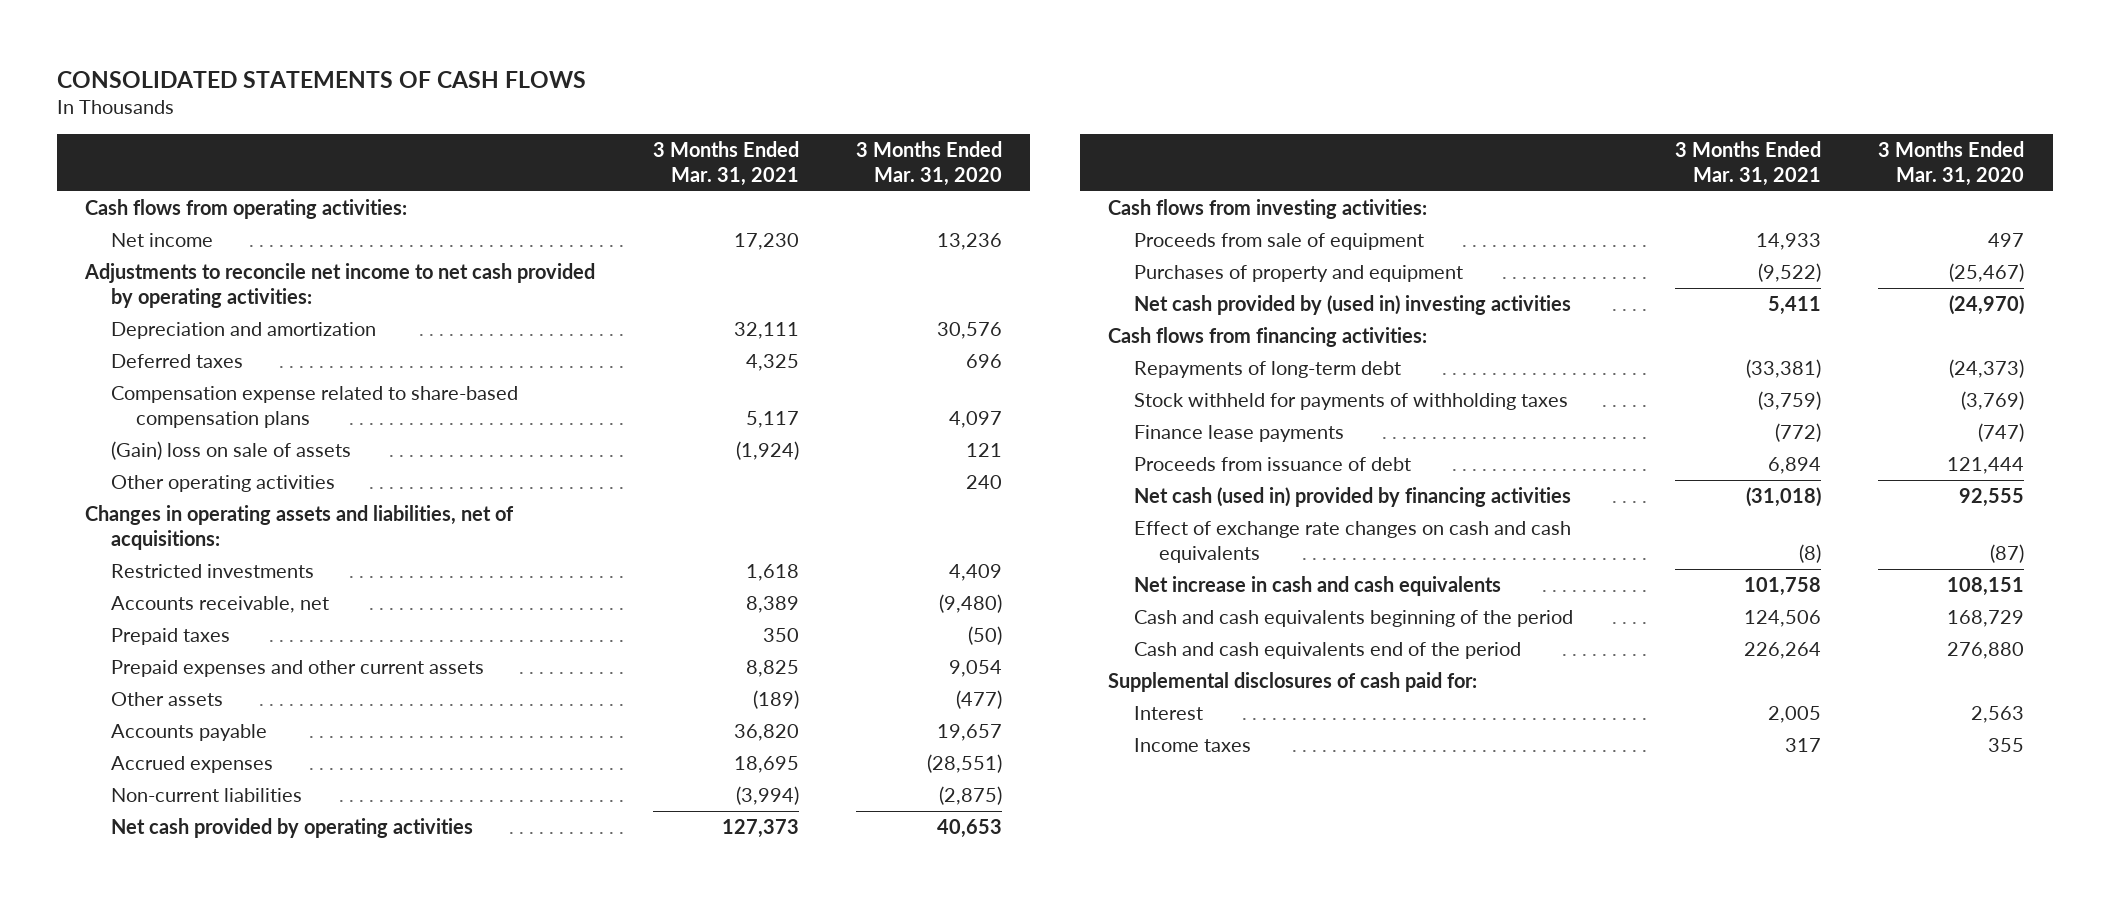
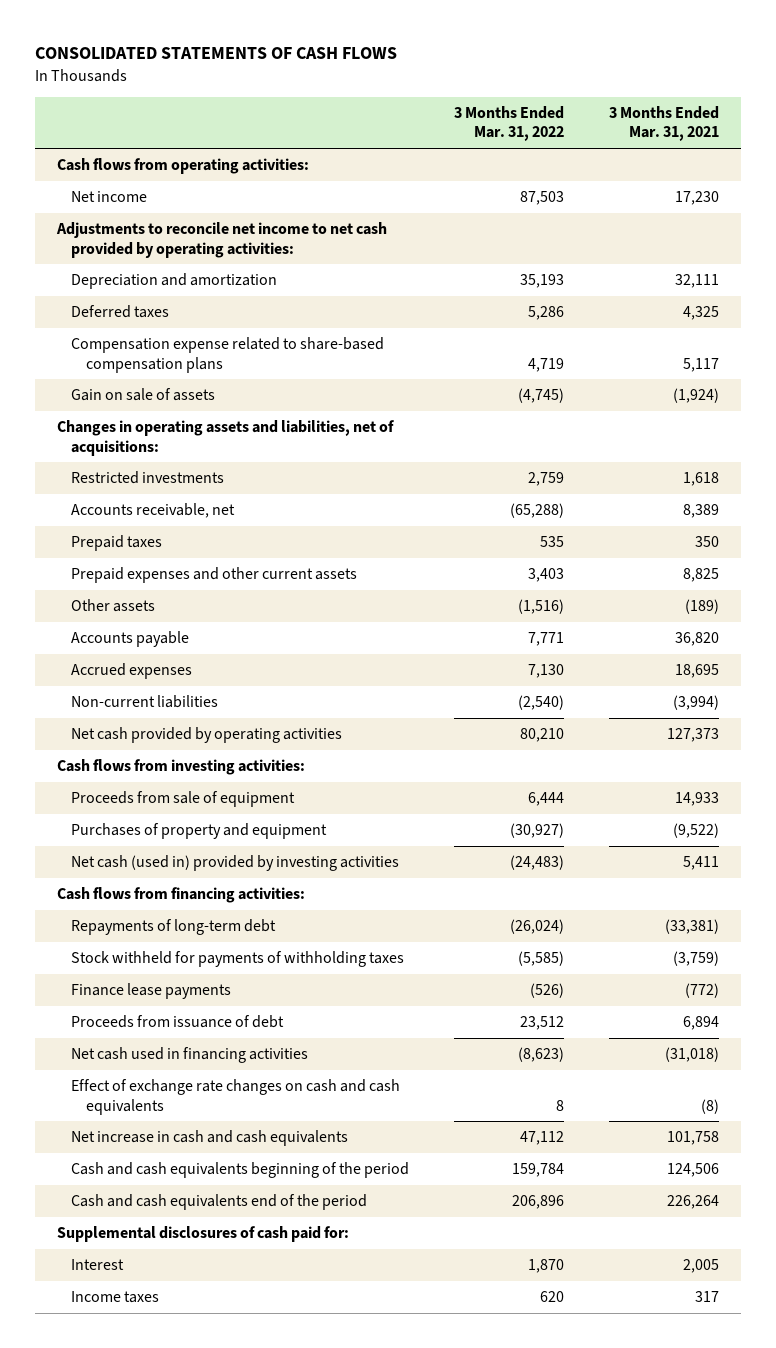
- | 3 Months Ended Mar. 31, 2021 | 3 Months Ended Mar. 31, 2020
+ | 3 Months Ended Mar. 31, 2022 | 3 Months Ended Mar. 31, 2021
- (Gain) loss on sale of assets | (1,924) | 121
- Other operating activities | | 240
+ Gain on sale of assets | (4,745) | (1,924)
- Net cash provided by (used in) investing activities | 5,411 | (24,970)
+ Net cash (used in) provided by investing activities | (24,483) | 5,411
- Net cash (used in) provided by financing activities | (31,018) | 92,555
+ Net cash used in financing activities | (8,623) | (31,018)

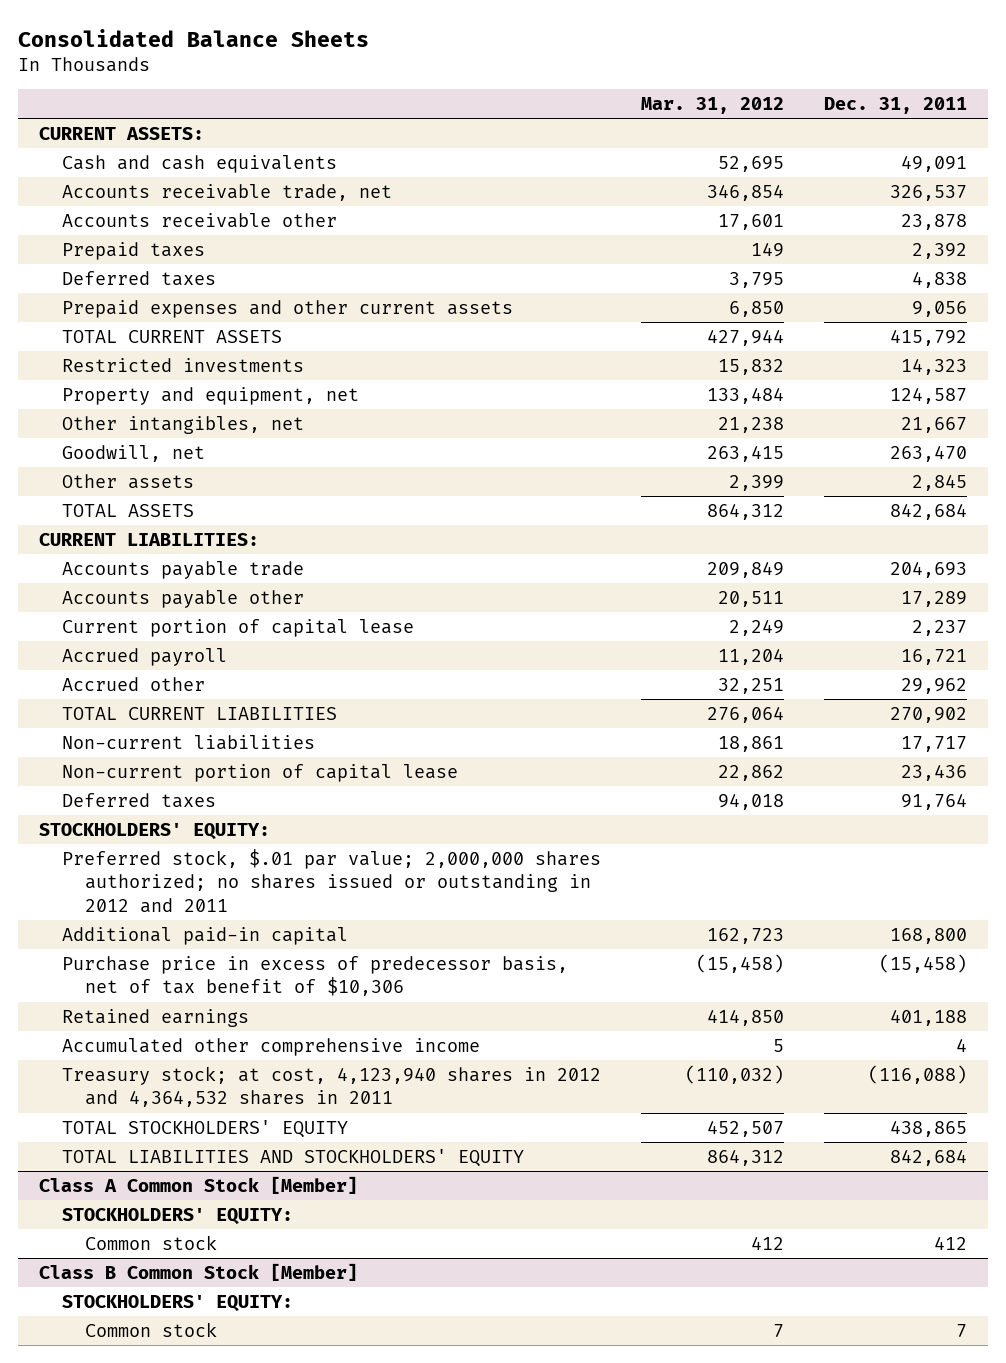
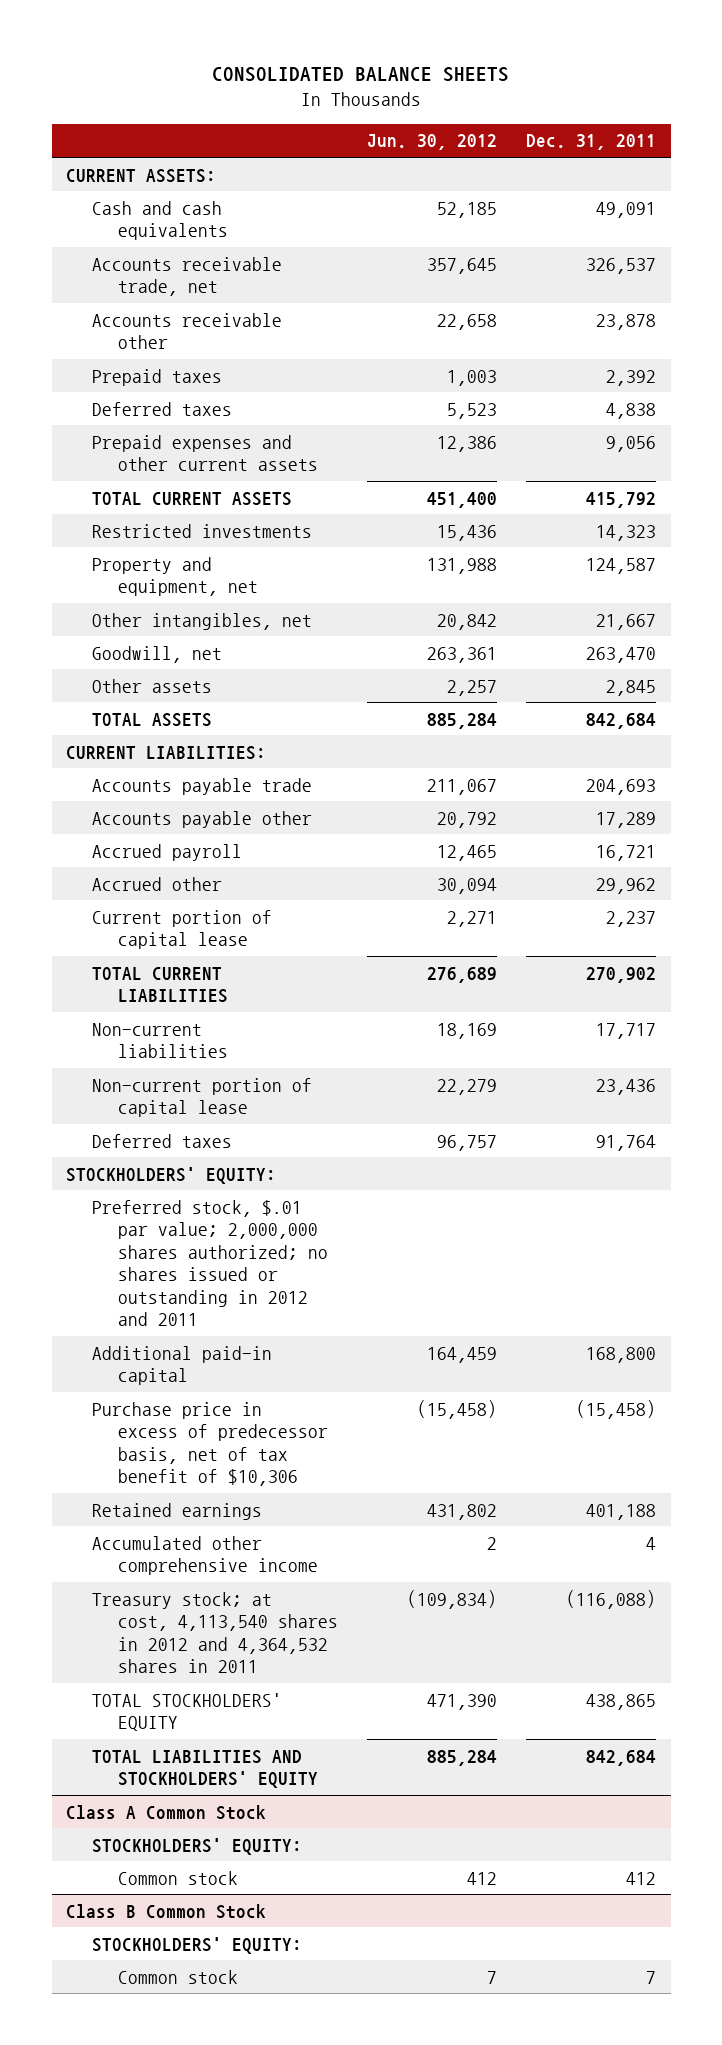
- Consolidated Balance Sheets
+ CONSOLIDATED BALANCE SHEETS
- | Mar. 31, 2012 | Dec. 31, 2011
+ | Jun. 30, 2012 | Dec. 31, 2011
moved down: Current portion of capital lease | 2,271 | 2,237
- Treasury stock; at cost, 4,123,940 shares in 2012 and 4,364,532 shares in 2011 | (110,032) | (116,088)
+ Treasury stock; at cost, 4,113,540 shares in 2012 and 4,364,532 shares in 2011 | (109,834) | (116,088)
- Class A Common Stock [Member]
+ Class A Common Stock
- Class B Common Stock [Member]
+ Class B Common Stock

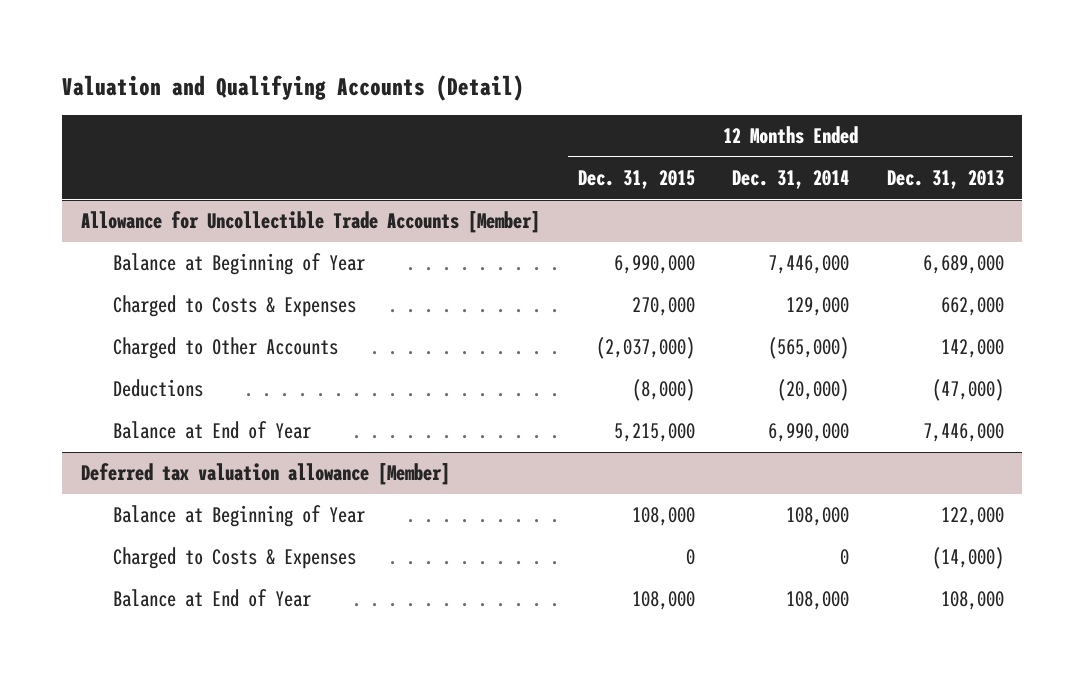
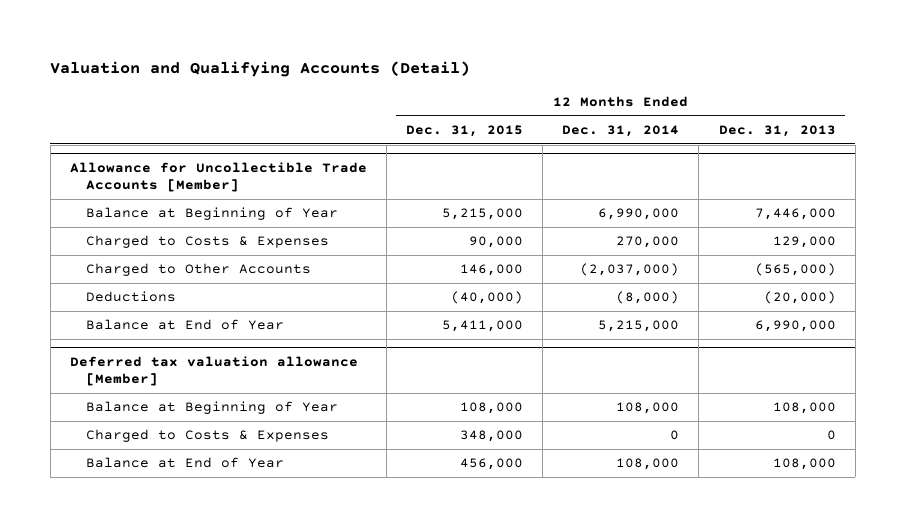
@ Allowance for Uncollectible Trade Accounts [Member]
- Balance at Beginning of Year | 6,990,000 | 7,446,000 | 6,689,000
- Charged to Costs & Expenses | 270,000 | 129,000 | 662,000
- Charged to Other Accounts | (2,037,000) | (565,000) | 142,000
- Deductions | (8,000) | (20,000) | (47,000)
- Balance at End of Year | 5,215,000 | 6,990,000 | 7,446,000
+ Balance at Beginning of Year | 5,215,000 | 6,990,000 | 7,446,000
+ Charged to Costs & Expenses | 90,000 | 270,000 | 129,000
+ Charged to Other Accounts | 146,000 | (2,037,000) | (565,000)
+ Deductions | (40,000) | (8,000) | (20,000)
+ Balance at End of Year | 5,411,000 | 5,215,000 | 6,990,000
@ Deferred tax valuation allowance [Member]
- Balance at Beginning of Year | 108,000 | 108,000 | 122,000
- Charged to Costs & Expenses | 0 | 0 | (14,000)
- Balance at End of Year | 108,000 | 108,000 | 108,000
+ Balance at Beginning of Year | 108,000 | 108,000 | 108,000
+ Charged to Costs & Expenses | 348,000 | 0 | 0
+ Balance at End of Year | 456,000 | 108,000 | 108,000

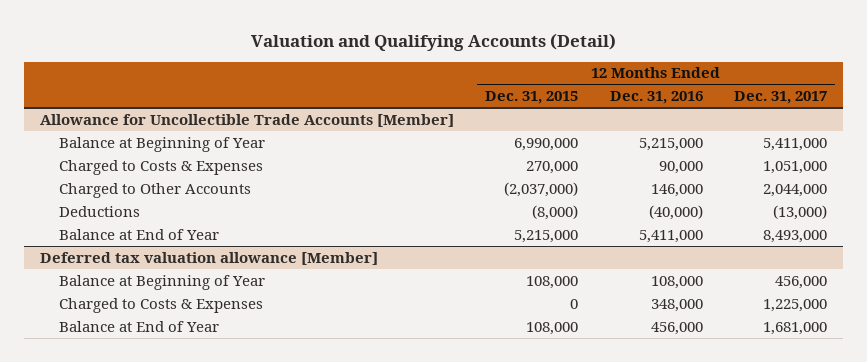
- | 12 Months Ended Dec. 31, 2015 | 12 Months Ended Dec. 31, 2014 | 12 Months Ended Dec. 31, 2013
+ | 12 Months Ended Dec. 31, 2015 | 12 Months Ended Dec. 31, 2016 | 12 Months Ended Dec. 31, 2017
@ Allowance for Uncollectible Trade Accounts [Member]
- Balance at Beginning of Year | 5,215,000 | 6,990,000 | 7,446,000
- Charged to Costs & Expenses | 90,000 | 270,000 | 129,000
- Charged to Other Accounts | 146,000 | (2,037,000) | (565,000)
- Deductions | (40,000) | (8,000) | (20,000)
- Balance at End of Year | 5,411,000 | 5,215,000 | 6,990,000
+ Balance at Beginning of Year | 6,990,000 | 5,215,000 | 5,411,000
+ Charged to Costs & Expenses | 270,000 | 90,000 | 1,051,000
+ Charged to Other Accounts | (2,037,000) | 146,000 | 2,044,000
+ Deductions | (8,000) | (40,000) | (13,000)
+ Balance at End of Year | 5,215,000 | 5,411,000 | 8,493,000
@ Deferred tax valuation allowance [Member]
- Charged to Costs & Expenses | 348,000 | 0 | 0
- Balance at End of Year | 456,000 | 108,000 | 108,000
+ Charged to Costs & Expenses | 0 | 348,000 | 1,225,000
+ Balance at End of Year | 108,000 | 456,000 | 1,681,000

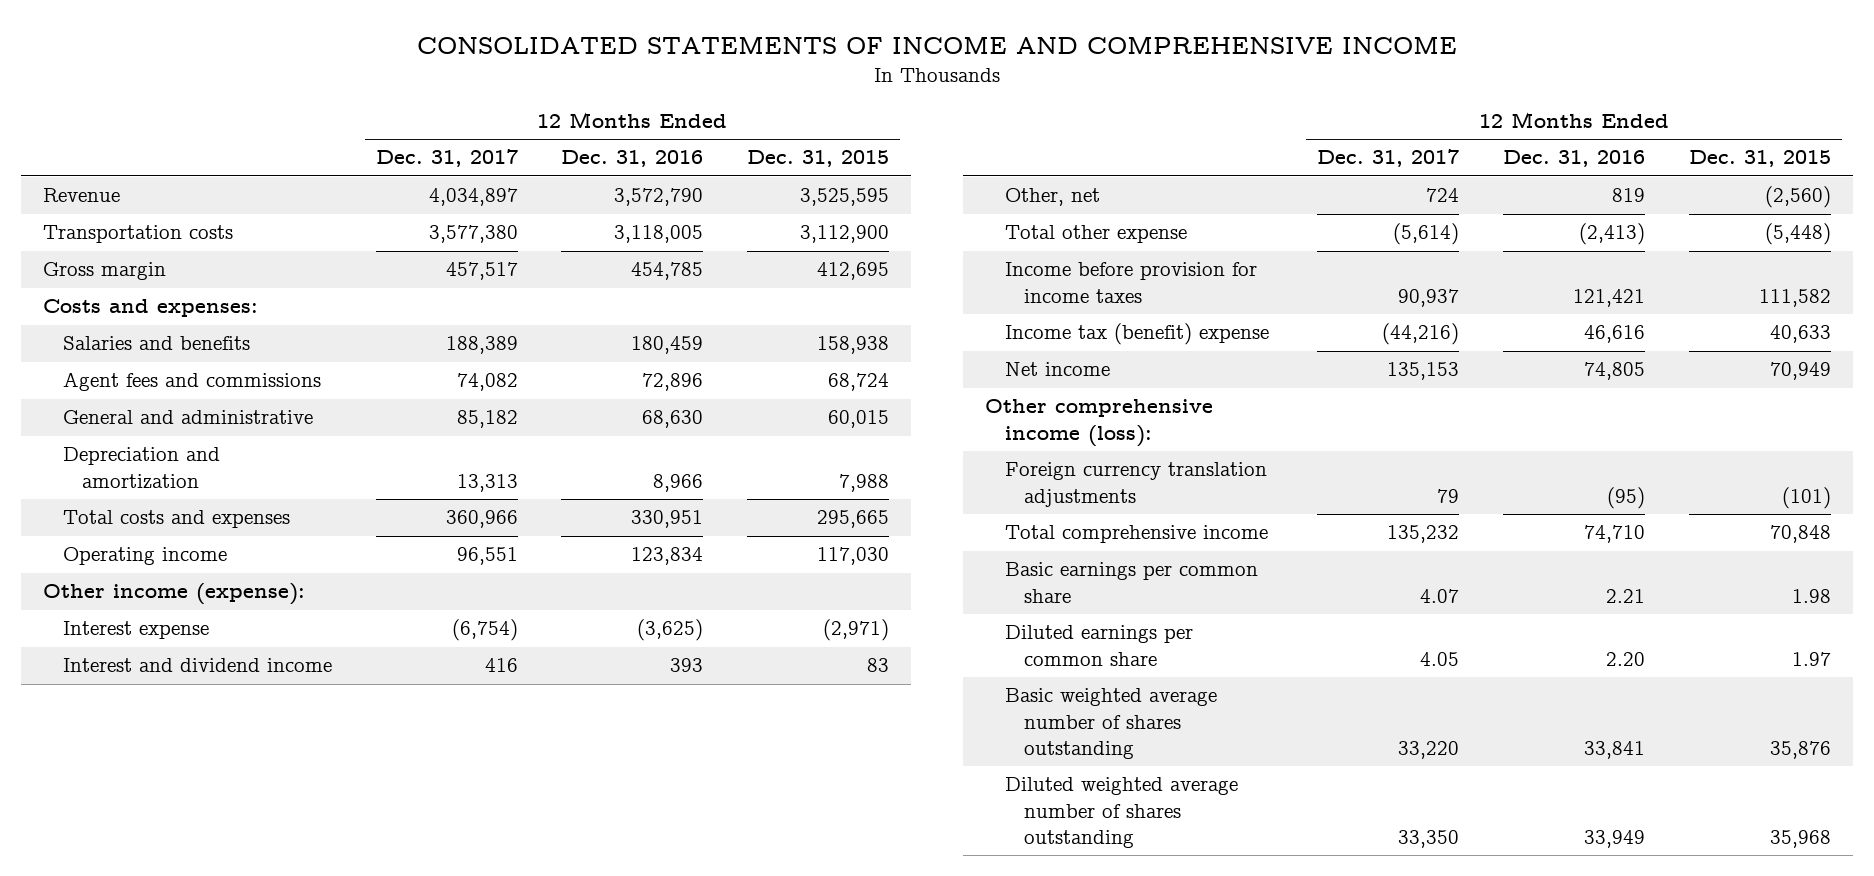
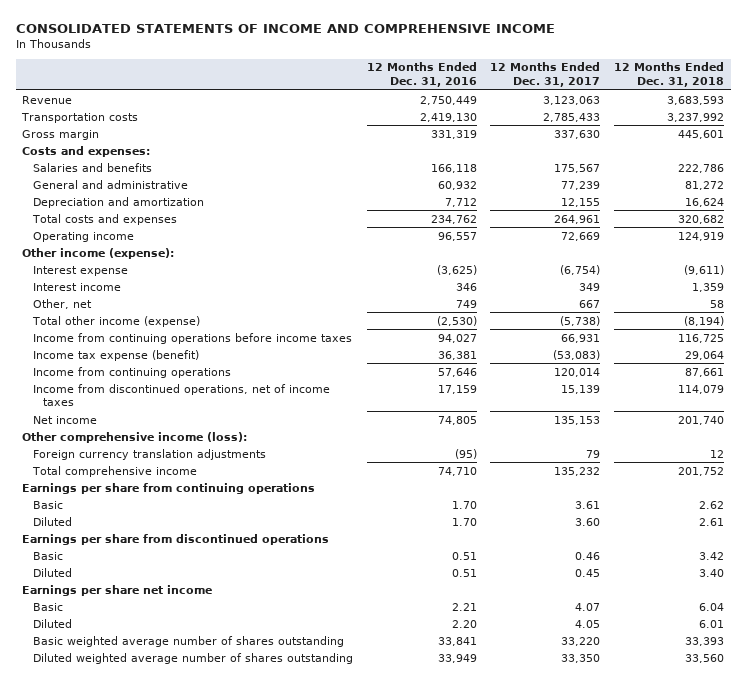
- | 12 Months Ended Dec. 31, 2017 | 12 Months Ended Dec. 31, 2016 | 12 Months Ended Dec. 31, 2015
+ | 12 Months Ended Dec. 31, 2016 | 12 Months Ended Dec. 31, 2017 | 12 Months Ended Dec. 31, 2018
- Revenue | 4,034,897 | 3,572,790 | 3,525,595
- Transportation costs | 3,577,380 | 3,118,005 | 3,112,900
- Gross margin | 457,517 | 454,785 | 412,695
+ Revenue | 2,750,449 | 3,123,063 | 3,683,593
+ Transportation costs | 2,419,130 | 2,785,433 | 3,237,992
+ Gross margin | 331,319 | 337,630 | 445,601
- Salaries and benefits | 188,389 | 180,459 | 158,938
- Agent fees and commissions | 74,082 | 72,896 | 68,724
- General and administrative | 85,182 | 68,630 | 60,015
- Depreciation and amortization | 13,313 | 8,966 | 7,988
- Total costs and expenses | 360,966 | 330,951 | 295,665
- Operating income | 96,551 | 123,834 | 117,030
+ Salaries and benefits | 166,118 | 175,567 | 222,786
+ General and administrative | 60,932 | 77,239 | 81,272
+ Depreciation and amortization | 7,712 | 12,155 | 16,624
+ Total costs and expenses | 234,762 | 264,961 | 320,682
+ Operating income | 96,557 | 72,669 | 124,919
- Interest and dividend income | 416 | 393 | 83
- Other, net | 724 | 819 | (2,560)
- Total other expense | (5,614) | (2,413) | (5,448)
- Income before provision for income taxes | 90,937 | 121,421 | 111,582
- Income tax (benefit) expense | (44,216) | 46,616 | 40,633
+ Interest income | 346 | 349 | 1,359
+ Other, net | 749 | 667 | 58
+ Total other income (expense) | (2,530) | (5,738) | (8,194)
+ Income from continuing operations before income taxes | 94,027 | 66,931 | 116,725
+ Income tax expense (benefit) | 36,381 | (53,083) | 29,064
+ Income from continuing operations | 57,646 | 120,014 | 87,661
+ Income from discontinued operations, net of income taxes | 17,159 | 15,139 | 114,079
- Basic earnings per common share | 4.07 | 2.21 | 1.98
- Diluted earnings per common share | 4.05 | 2.20 | 1.97
+ Earnings per share from continuing operations
+ Basic | 1.70 | 3.61 | 2.62
+ Diluted | 1.70 | 3.60 | 2.61
+ Earnings per share from discontinued operations
+ Basic | 0.51 | 0.46 | 3.42
+ Diluted | 0.51 | 0.45 | 3.40
+ Earnings per share net income
+ Basic | 2.21 | 4.07 | 6.04
+ Diluted | 2.20 | 4.05 | 6.01

